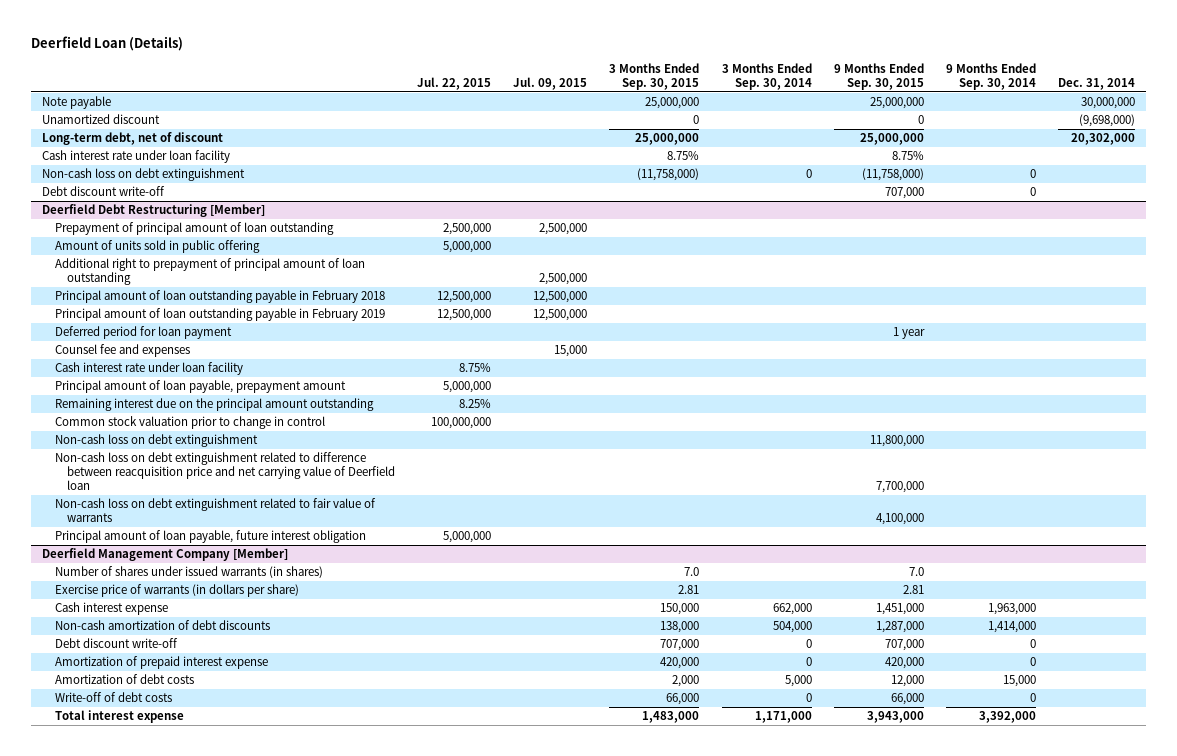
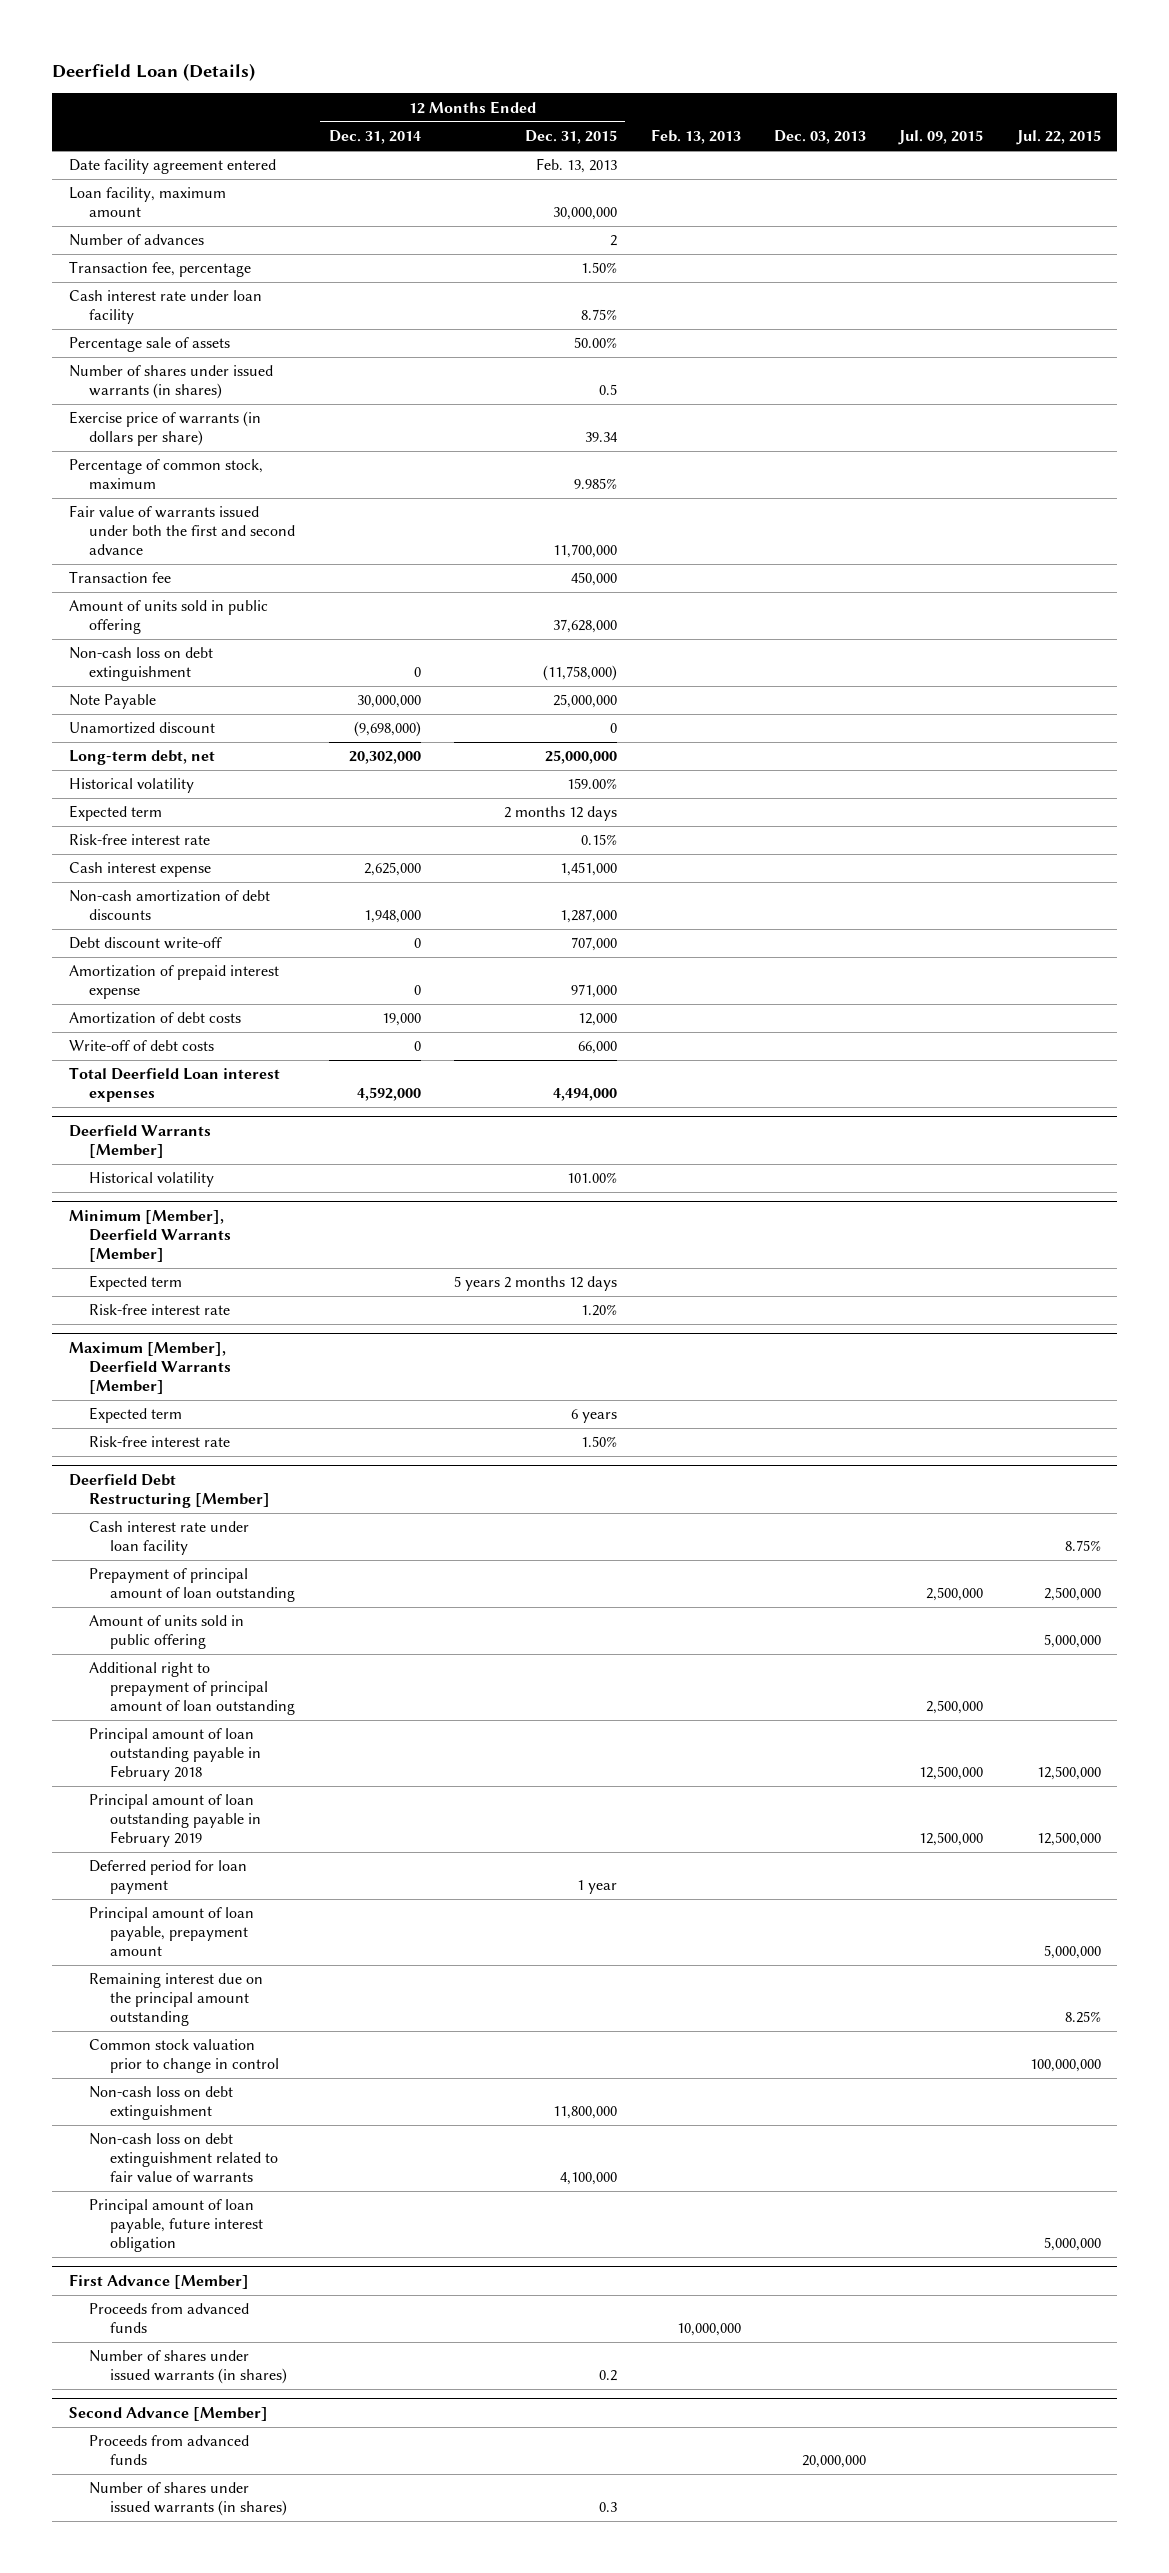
- | Jul. 22, 2015 | Jul. 09, 2015 | 3 Months Ended Sep. 30, 2015 | 3 Months Ended Sep. 30, 2014 | 9 Months Ended Sep. 30, 2015 | 9 Months Ended Sep. 30, 2014 | Dec. 31, 2014
+ | 12 Months Ended Dec. 31, 2014 | 12 Months Ended Dec. 31, 2015 | Feb. 13, 2013 | Dec. 03, 2013 | Jul. 09, 2015 | Jul. 22, 2015
- Note payable | | | 25,000,000 | | 25,000,000 | | 30,000,000
- Long-term debt, net of discount | | | 25,000,000 | | 25,000,000 | | 20,302,000
+ Date facility agreement entered | | Feb. 13, 2013 | | | |
+ Loan facility, maximum amount | | 30,000,000 | | | |
+ Number of advances | | 2 | | | |
+ Transaction fee, percentage | | 1.50% | | | |
+ Percentage sale of assets | | 50.00% | | | |
+ Number of shares under issued warrants (in shares) | | 0.5 | | | |
+ Exercise price of warrants (in dollars per share) | | 39.34 | | | |
+ Percentage of common stock, maximum | | 9.985% | | | |
+ Fair value of warrants issued under both the first and second advance | | 11,700,000 | | | |
+ Transaction fee | | 450,000 | | | |
+ Amount of units sold in public offering | | 37,628,000 | | | |
+ Note Payable | 30,000,000 | 25,000,000 | | | |
moved down: Unamortized discount | (9,698,000) | 0 | | | |
+ Long-term debt, net | 20,302,000 | 25,000,000 | | | |
+ Historical volatility | | 159.00% | | | |
+ Expected term | | 2 months 12 days | | | |
+ Risk-free interest rate | | 0.15% | | | |
+ Cash interest expense | 2,625,000 | 1,451,000 | | | |
+ Non-cash amortization of debt discounts | 1,948,000 | 1,287,000 | | | |
+ Amortization of prepaid interest expense | 0 | 971,000 | | | |
+ Amortization of debt costs | 19,000 | 12,000 | | | |
+ Write-off of debt costs | 0 | 66,000 | | | |
+ Total Deerfield Loan interest expenses | 4,592,000 | 4,494,000 | | | |
+ Deerfield Warrants [Member]
+ Historical volatility | | 101.00% | | | |
+ Minimum [Member], Deerfield Warrants [Member]
+ Expected term | | 5 years 2 months 12 days | | | |
+ Risk-free interest rate | | 1.20% | | | |
+ Maximum [Member], Deerfield Warrants [Member]
+ Expected term | | 6 years | | | |
+ Risk-free interest rate | | 1.50% | | | |
@ Deerfield Debt Restructuring [Member]
moved up: Cash interest rate under loan facility | | | | | | 8.75%
- Counsel fee and expenses | | 15,000 | | | | |
- Non-cash loss on debt extinguishment related to difference between reacquisition price and net carrying value of Deerfield loan | | | | | 7,700,000 | |
- Deerfield Management Company [Member]
- Number of shares under issued warrants (in shares) | | | 7.0 | | 7.0 | |
- Exercise price of warrants (in dollars per share) | | | 2.81 | | 2.81 | |
- Cash interest expense | | | 150,000 | 662,000 | 1,451,000 | 1,963,000 |
- Non-cash amortization of debt discounts | | | 138,000 | 504,000 | 1,287,000 | 1,414,000 |
- Debt discount write-off | | | 707,000 | 0 | 707,000 | 0 |
- Amortization of prepaid interest expense | | | 420,000 | 0 | 420,000 | 0 |
- Amortization of debt costs | | | 2,000 | 5,000 | 12,000 | 15,000 |
- Write-off of debt costs | | | 66,000 | 0 | 66,000 | 0 |
- Total interest expense | | | 1,483,000 | 1,171,000 | 3,943,000 | 3,392,000 |
+ First Advance [Member]
+ Proceeds from advanced funds | | | 10,000,000 | | |
+ Number of shares under issued warrants (in shares) | | 0.2 | | | |
+ Second Advance [Member]
+ Proceeds from advanced funds | | | | 20,000,000 | |
+ Number of shares under issued warrants (in shares) | | 0.3 | | | |

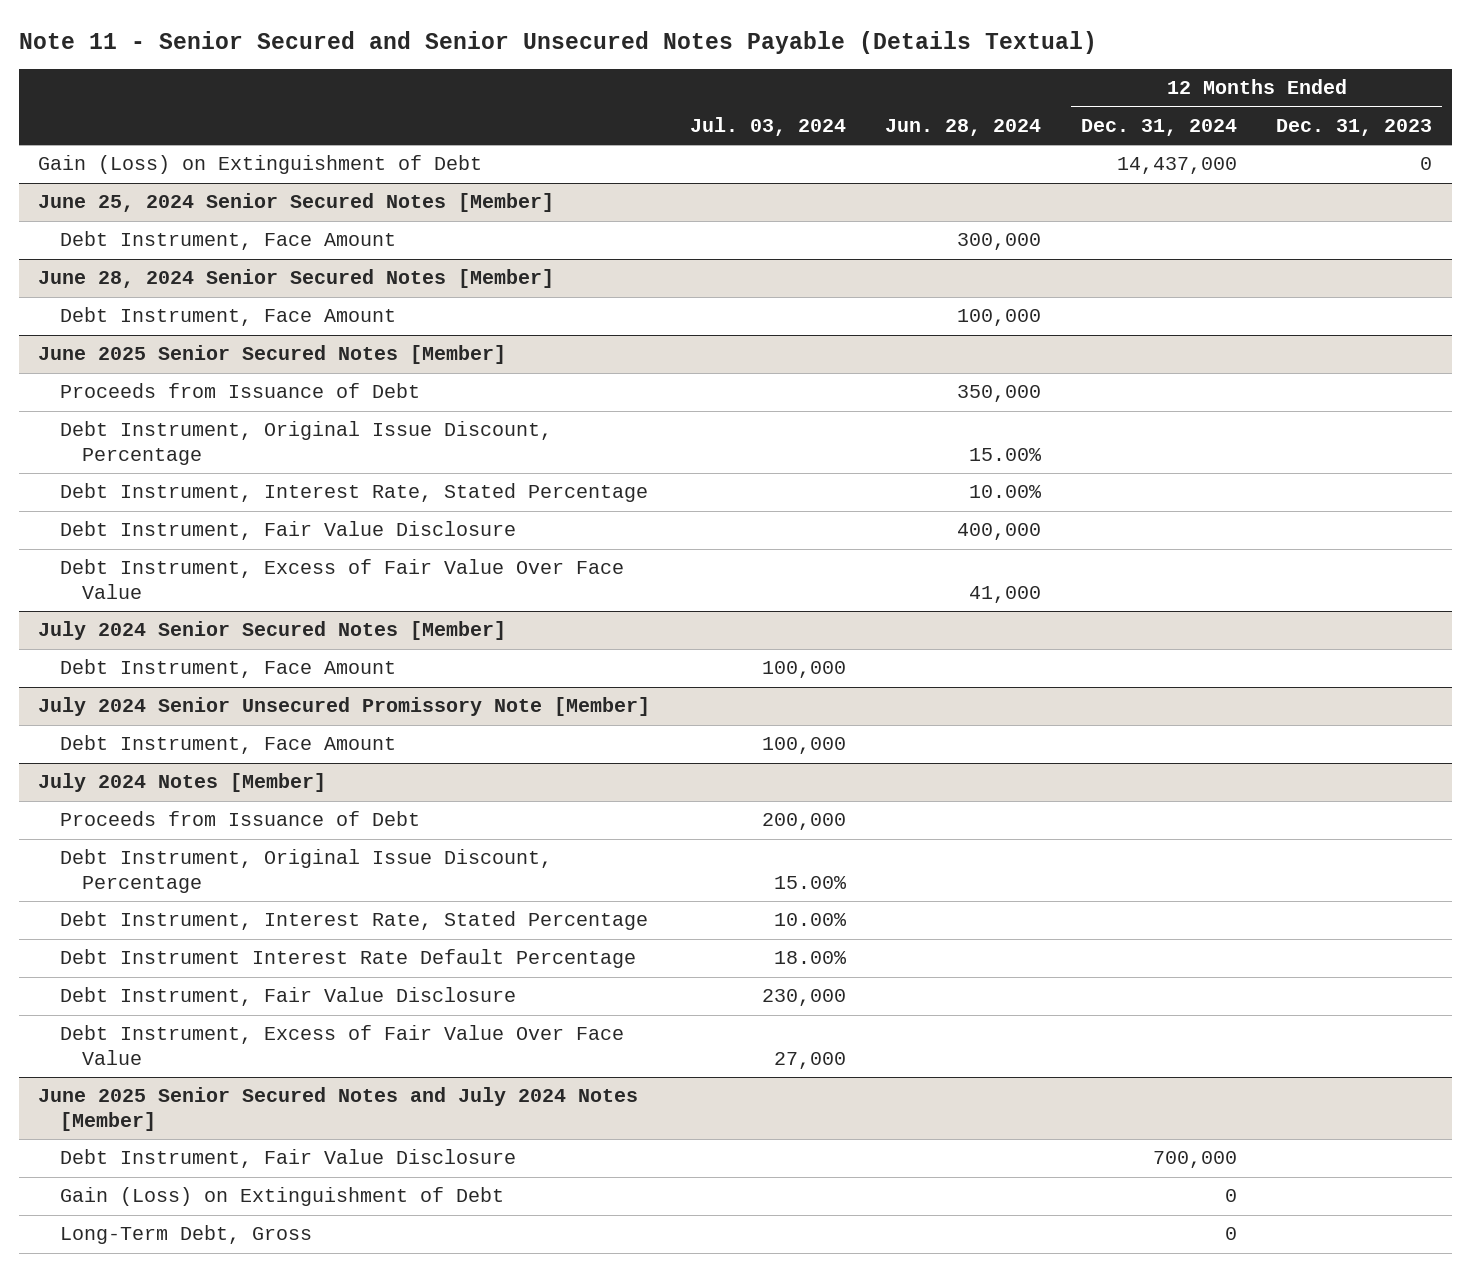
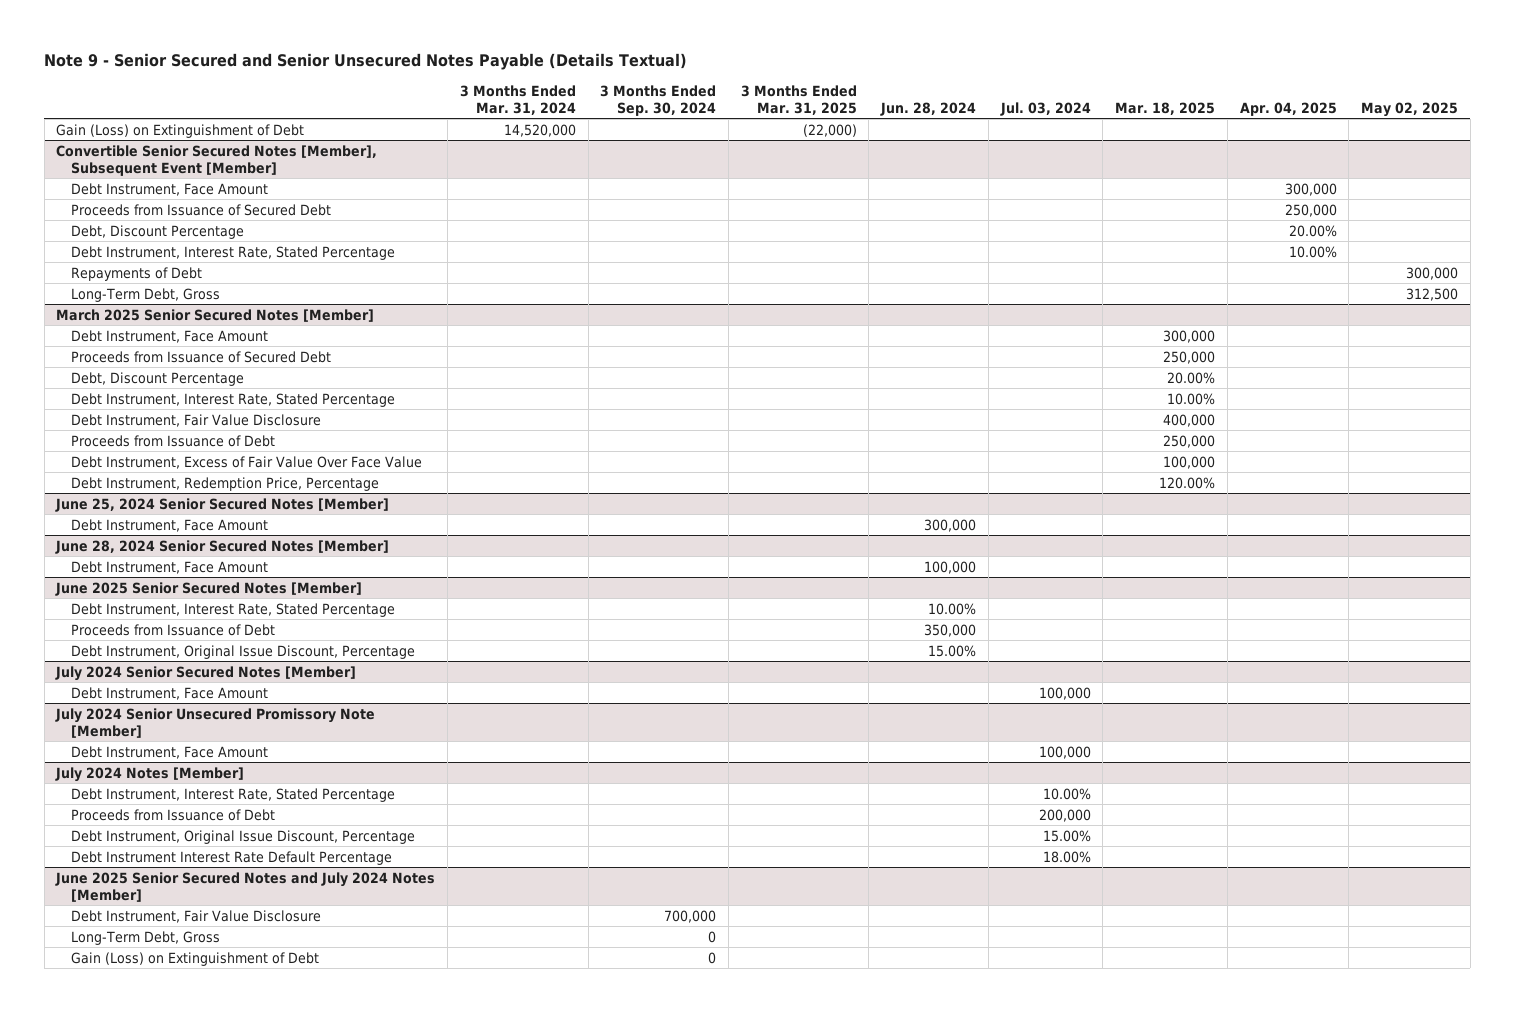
- Note 11 - Senior Secured and Senior Unsecured Notes Payable (Details Textual)
+ Note 9 - Senior Secured and Senior Unsecured Notes Payable (Details Textual)
- | Jul. 03, 2024 | Jun. 28, 2024 | 12 Months Ended Dec. 31, 2024 | 12 Months Ended Dec. 31, 2023
+ | 3 Months Ended Mar. 31, 2024 | 3 Months Ended Sep. 30, 2024 | 3 Months Ended Mar. 31, 2025 | Jun. 28, 2024 | Jul. 03, 2024 | Mar. 18, 2025 | Apr. 04, 2025 | May 02, 2025
+ Convertible Senior Secured Notes [Member], Subsequent Event [Member]
+ Debt Instrument, Face Amount | | | | | | | 300,000 |
+ Proceeds from Issuance of Secured Debt | | | | | | | 250,000 |
+ Debt, Discount Percentage | | | | | | | 20.00% |
+ Debt Instrument, Interest Rate, Stated Percentage | | | | | | | 10.00% |
+ Repayments of Debt | | | | | | | | 300,000
+ Long-Term Debt, Gross | | | | | | | | 312,500
+ March 2025 Senior Secured Notes [Member]
+ Debt Instrument, Face Amount | | | | | | 300,000 | |
+ Proceeds from Issuance of Secured Debt | | | | | | 250,000 | |
+ Debt, Discount Percentage | | | | | | 20.00% | |
+ Debt Instrument, Interest Rate, Stated Percentage | | | | | | 10.00% | |
+ Debt Instrument, Fair Value Disclosure | | | | | | 400,000 | |
+ Proceeds from Issuance of Debt | | | | | | 250,000 | |
+ Debt Instrument, Excess of Fair Value Over Face Value | | | | | | 100,000 | |
+ Debt Instrument, Redemption Price, Percentage | | | | | | 120.00% | |
@ June 2025 Senior Secured Notes [Member]
moved up: Debt Instrument, Interest Rate, Stated Percentage | | | | 10.00% | | | |
- Debt Instrument, Fair Value Disclosure | | 400,000 | |
- Debt Instrument, Excess of Fair Value Over Face Value | | 41,000 | |
@ July 2024 Notes [Member]
moved up: Debt Instrument, Interest Rate, Stated Percentage | | | | | 10.00% | | |
- Debt Instrument, Fair Value Disclosure | 230,000 | | |
- Debt Instrument, Excess of Fair Value Over Face Value | 27,000 | | |
@ June 2025 Senior Secured Notes and July 2024 Notes [Member]
moved down: Gain (Loss) on Extinguishment of Debt | | 0 | | | | | |

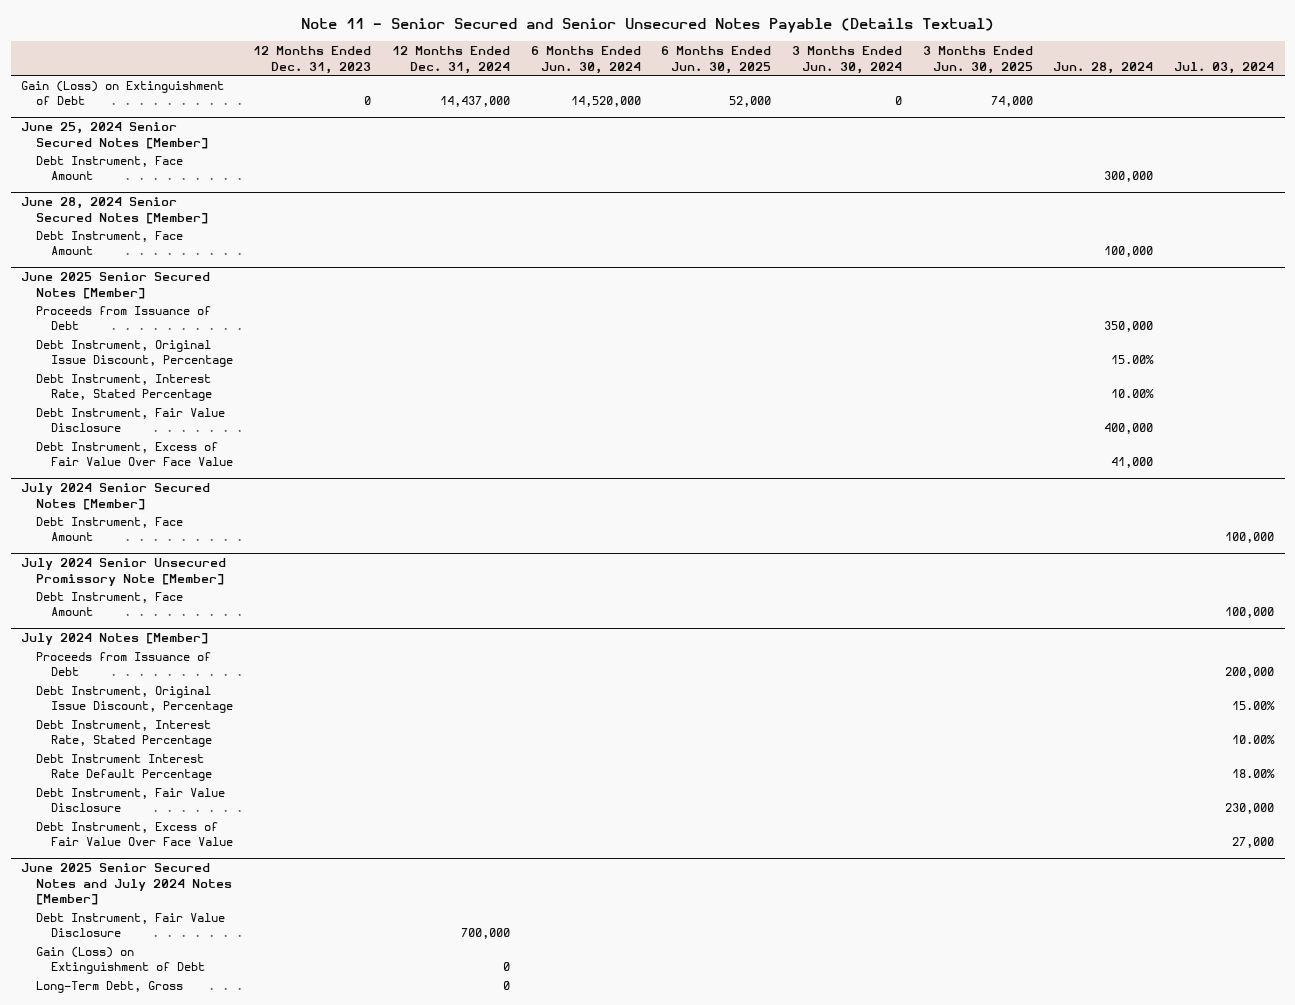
- Note 9 - Senior Secured and Senior Unsecured Notes Payable (Details Textual)
+ Note 11 - Senior Secured and Senior Unsecured Notes Payable (Details Textual)
- | 3 Months Ended Mar. 31, 2024 | 3 Months Ended Sep. 30, 2024 | 3 Months Ended Mar. 31, 2025 | Jun. 28, 2024 | Jul. 03, 2024 | Mar. 18, 2025 | Apr. 04, 2025 | May 02, 2025
+ | 12 Months Ended Dec. 31, 2023 | 12 Months Ended Dec. 31, 2024 | 6 Months Ended Jun. 30, 2024 | 6 Months Ended Jun. 30, 2025 | 3 Months Ended Jun. 30, 2024 | 3 Months Ended Jun. 30, 2025 | Jun. 28, 2024 | Jul. 03, 2024
- Convertible Senior Secured Notes [Member], Subsequent Event [Member]
- Debt Instrument, Face Amount | | | | | | | 300,000 |
- Proceeds from Issuance of Secured Debt | | | | | | | 250,000 |
- Debt, Discount Percentage | | | | | | | 20.00% |
- Debt Instrument, Interest Rate, Stated Percentage | | | | | | | 10.00% |
- Repayments of Debt | | | | | | | | 300,000
- Long-Term Debt, Gross | | | | | | | | 312,500
- March 2025 Senior Secured Notes [Member]
- Debt Instrument, Face Amount | | | | | | 300,000 | |
- Proceeds from Issuance of Secured Debt | | | | | | 250,000 | |
- Debt, Discount Percentage | | | | | | 20.00% | |
- Debt Instrument, Interest Rate, Stated Percentage | | | | | | 10.00% | |
- Debt Instrument, Fair Value Disclosure | | | | | | 400,000 | |
- Proceeds from Issuance of Debt | | | | | | 250,000 | |
- Debt Instrument, Excess of Fair Value Over Face Value | | | | | | 100,000 | |
- Debt Instrument, Redemption Price, Percentage | | | | | | 120.00% | |
@ June 2025 Senior Secured Notes [Member]
moved down: Debt Instrument, Interest Rate, Stated Percentage | | | | | | | 10.00% |
+ Debt Instrument, Fair Value Disclosure | | | | | | | 400,000 |
+ Debt Instrument, Excess of Fair Value Over Face Value | | | | | | | 41,000 |
@ July 2024 Notes [Member]
moved down: Debt Instrument, Interest Rate, Stated Percentage | | | | | | | | 10.00%
+ Debt Instrument, Fair Value Disclosure | | | | | | | | 230,000
+ Debt Instrument, Excess of Fair Value Over Face Value | | | | | | | | 27,000
@ June 2025 Senior Secured Notes and July 2024 Notes [Member]
moved down: Long-Term Debt, Gross | | 0 | | | | | |

